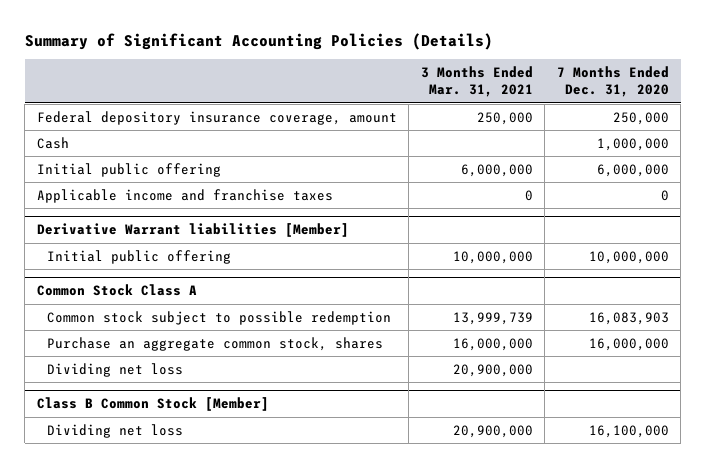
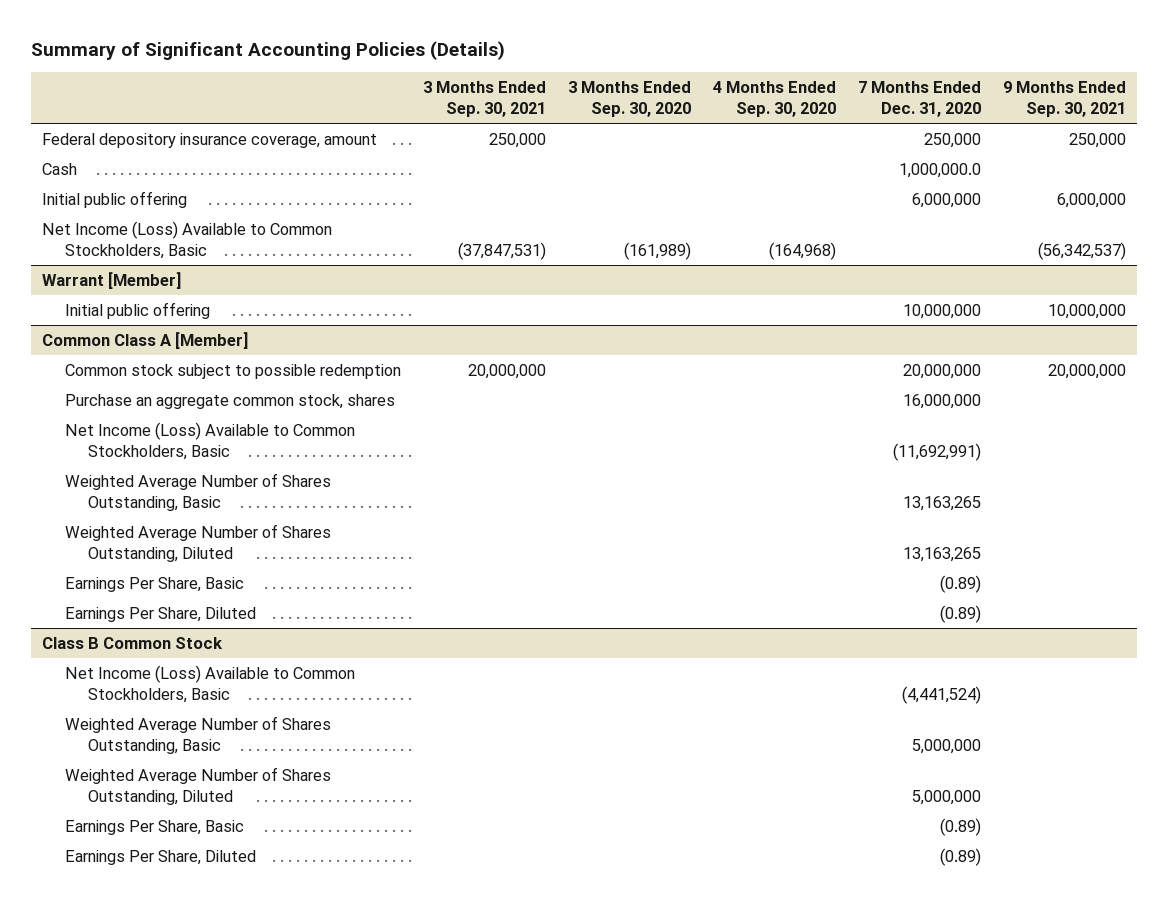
- | 3 Months Ended Mar. 31, 2021 | 7 Months Ended Dec. 31, 2020
+ | 3 Months Ended Sep. 30, 2021 | 3 Months Ended Sep. 30, 2020 | 4 Months Ended Sep. 30, 2020 | 7 Months Ended Dec. 31, 2020 | 9 Months Ended Sep. 30, 2021
- Cash | | 1,000,000
+ Cash | | | | 1,000,000.0 |
- Applicable income and franchise taxes | 0 | 0
- Derivative Warrant liabilities [Member]
+ Net Income (Loss) Available to Common Stockholders, Basic | (37,847,531) | (161,989) | (164,968) | | (56,342,537)
+ Warrant [Member]
- Common Stock Class A
- Common stock subject to possible redemption | 13,999,739 | 16,083,903
+ Common Class A [Member]
+ Common stock subject to possible redemption | 20,000,000 | | | 20,000,000 | 20,000,000
- Dividing net loss | 20,900,000 |
- Class B Common Stock [Member]
- Dividing net loss | 20,900,000 | 16,100,000
+ Net Income (Loss) Available to Common Stockholders, Basic | | | | (11,692,991) |
+ Weighted Average Number of Shares Outstanding, Basic | | | | 13,163,265 |
+ Weighted Average Number of Shares Outstanding, Diluted | | | | 13,163,265 |
+ Earnings Per Share, Basic | | | | (0.89) |
+ Earnings Per Share, Diluted | | | | (0.89) |
+ Class B Common Stock
+ Net Income (Loss) Available to Common Stockholders, Basic | | | | (4,441,524) |
+ Weighted Average Number of Shares Outstanding, Basic | | | | 5,000,000 |
+ Weighted Average Number of Shares Outstanding, Diluted | | | | 5,000,000 |
+ Earnings Per Share, Basic | | | | (0.89) |
+ Earnings Per Share, Diluted | | | | (0.89) |

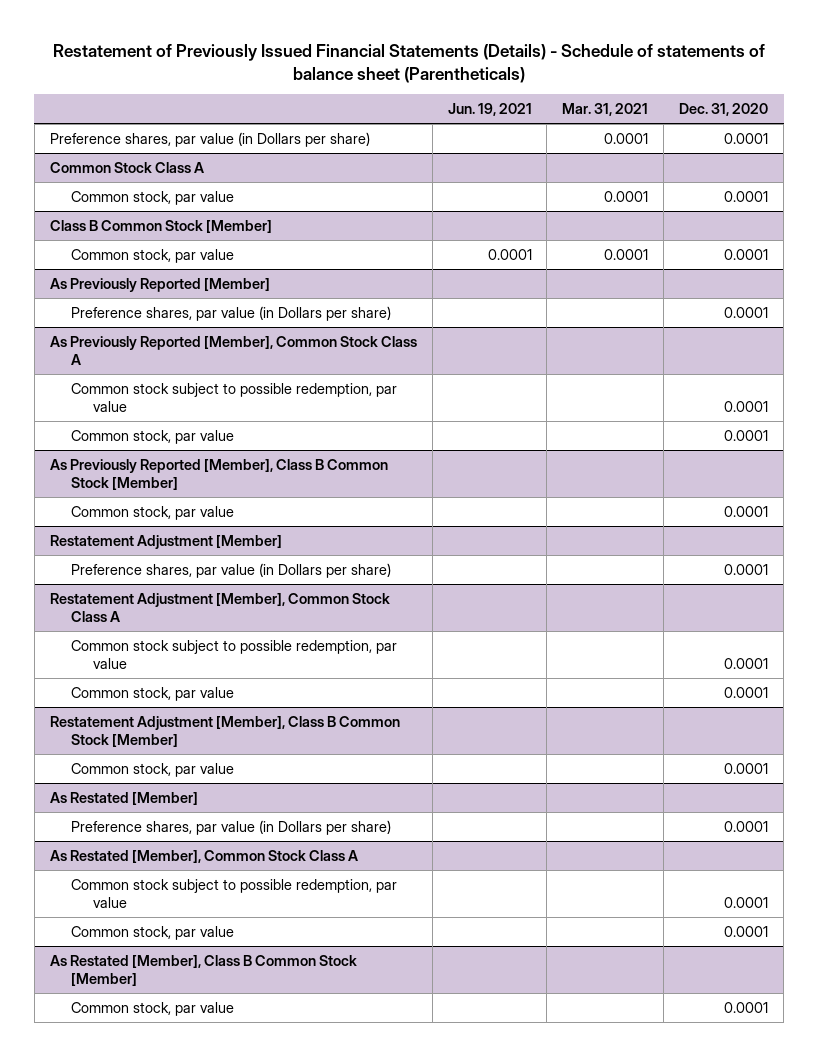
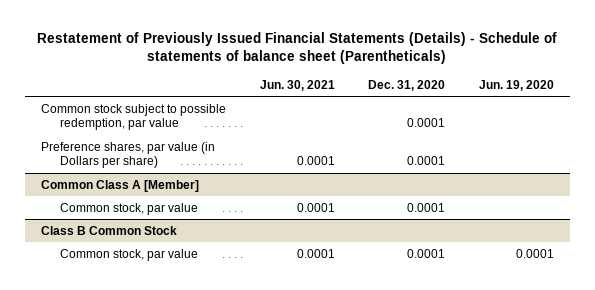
- | Jun. 19, 2021 | Mar. 31, 2021 | Dec. 31, 2020
+ | Jun. 30, 2021 | Dec. 31, 2020 | Jun. 19, 2020
- Preference shares, par value (in Dollars per share) | | 0.0001 | 0.0001
- Common Stock Class A
- Common stock, par value | | 0.0001 | 0.0001
- Class B Common Stock [Member]
- Common stock, par value | 0.0001 | 0.0001 | 0.0001
- As Previously Reported [Member]
- Preference shares, par value (in Dollars per share) | | | 0.0001
- As Previously Reported [Member], Common Stock Class A
- Common stock, par value | | | 0.0001
- As Previously Reported [Member], Class B Common Stock [Member]
- Common stock, par value | | | 0.0001
- Restatement Adjustment [Member]
- Restatement Adjustment [Member], Common Stock Class A
- Common stock subject to possible redemption, par value | | | 0.0001
- Common stock, par value | | | 0.0001
- Restatement Adjustment [Member], Class B Common Stock [Member]
- Common stock, par value | | | 0.0001
- As Restated [Member]
- Preference shares, par value (in Dollars per share) | | | 0.0001
- As Restated [Member], Common Stock Class A
- Common stock subject to possible redemption, par value | | | 0.0001
+ Common Class A [Member]
- As Restated [Member], Class B Common Stock [Member]
+ Class B Common Stock

